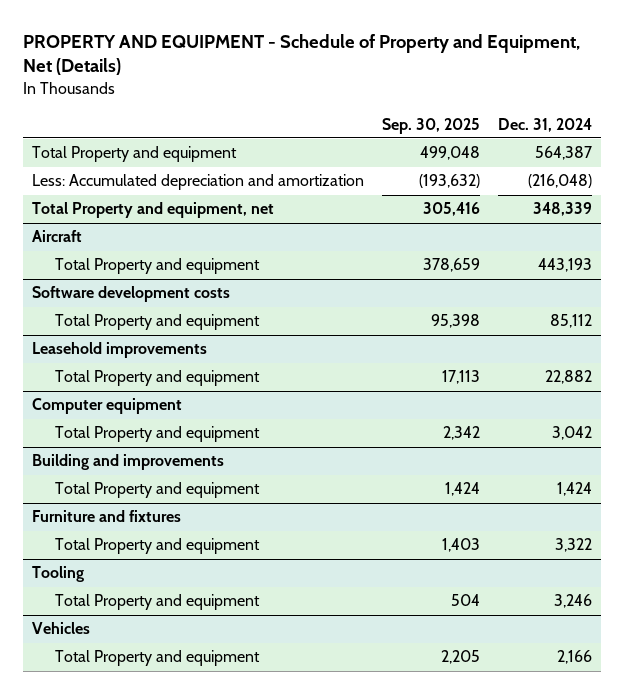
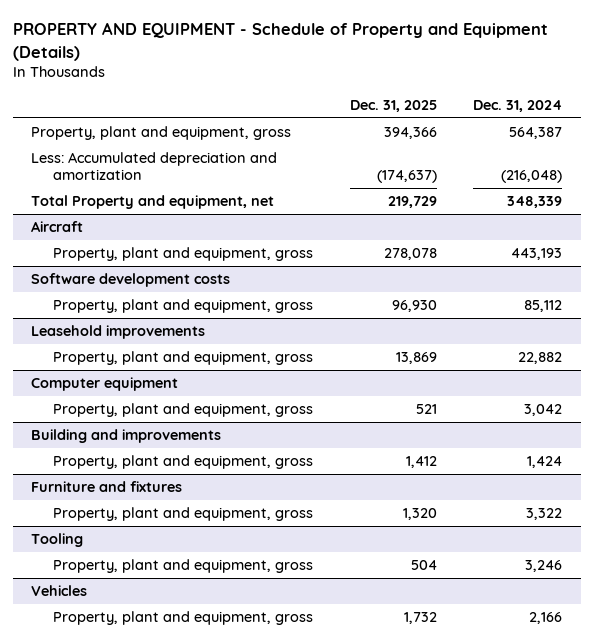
- PROPERTY AND EQUIPMENT - Schedule of Property and Equipment, Net (Details)
+ PROPERTY AND EQUIPMENT - Schedule of Property and Equipment (Details)
- | Sep. 30, 2025 | Dec. 31, 2024
+ | Dec. 31, 2025 | Dec. 31, 2024
- Total Property and equipment | 499,048 | 564,387
+ Property, plant and equipment, gross | 394,366 | 564,387
@ Aircraft
- Total Property and equipment | 378,659 | 443,193
+ Property, plant and equipment, gross | 278,078 | 443,193
@ Software development costs
- Total Property and equipment | 95,398 | 85,112
+ Property, plant and equipment, gross | 96,930 | 85,112
@ Leasehold improvements
- Total Property and equipment | 17,113 | 22,882
+ Property, plant and equipment, gross | 13,869 | 22,882
@ Computer equipment
- Total Property and equipment | 2,342 | 3,042
+ Property, plant and equipment, gross | 521 | 3,042
@ Building and improvements
- Total Property and equipment | 1,424 | 1,424
+ Property, plant and equipment, gross | 1,412 | 1,424
@ Furniture and fixtures
- Total Property and equipment | 1,403 | 3,322
+ Property, plant and equipment, gross | 1,320 | 3,322
@ Tooling
- Total Property and equipment | 504 | 3,246
+ Property, plant and equipment, gross | 504 | 3,246
@ Vehicles
- Total Property and equipment | 2,205 | 2,166
+ Property, plant and equipment, gross | 1,732 | 2,166

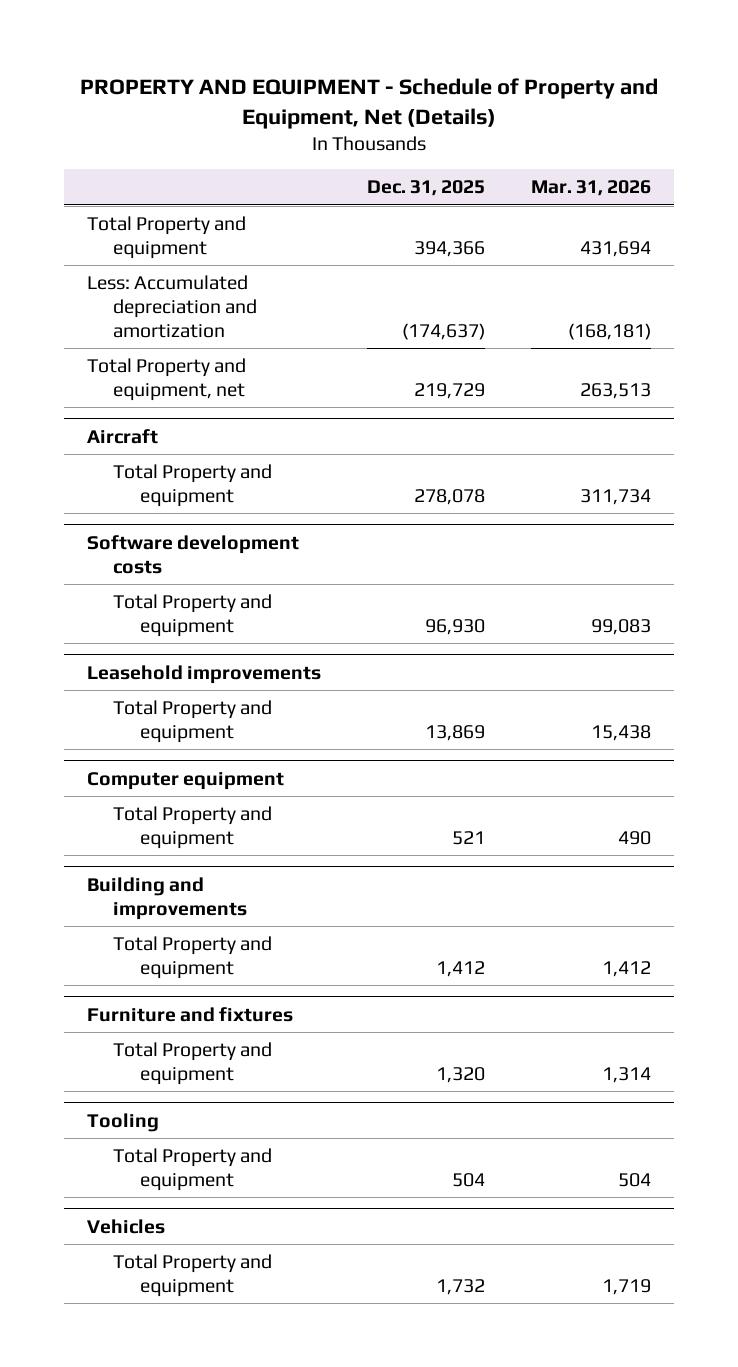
- PROPERTY AND EQUIPMENT - Schedule of Property and Equipment (Details)
+ PROPERTY AND EQUIPMENT - Schedule of Property and Equipment, Net (Details)
- | Dec. 31, 2025 | Dec. 31, 2024
+ | Dec. 31, 2025 | Mar. 31, 2026
- Property, plant and equipment, gross | 394,366 | 564,387
+ Total Property and equipment | 394,366 | 431,694
@ Aircraft
- Property, plant and equipment, gross | 278,078 | 443,193
+ Total Property and equipment | 278,078 | 311,734
@ Software development costs
- Property, plant and equipment, gross | 96,930 | 85,112
+ Total Property and equipment | 96,930 | 99,083
@ Leasehold improvements
- Property, plant and equipment, gross | 13,869 | 22,882
+ Total Property and equipment | 13,869 | 15,438
@ Computer equipment
- Property, plant and equipment, gross | 521 | 3,042
+ Total Property and equipment | 521 | 490
@ Building and improvements
- Property, plant and equipment, gross | 1,412 | 1,424
+ Total Property and equipment | 1,412 | 1,412
@ Furniture and fixtures
- Property, plant and equipment, gross | 1,320 | 3,322
+ Total Property and equipment | 1,320 | 1,314
@ Tooling
- Property, plant and equipment, gross | 504 | 3,246
+ Total Property and equipment | 504 | 504
@ Vehicles
- Property, plant and equipment, gross | 1,732 | 2,166
+ Total Property and equipment | 1,732 | 1,719

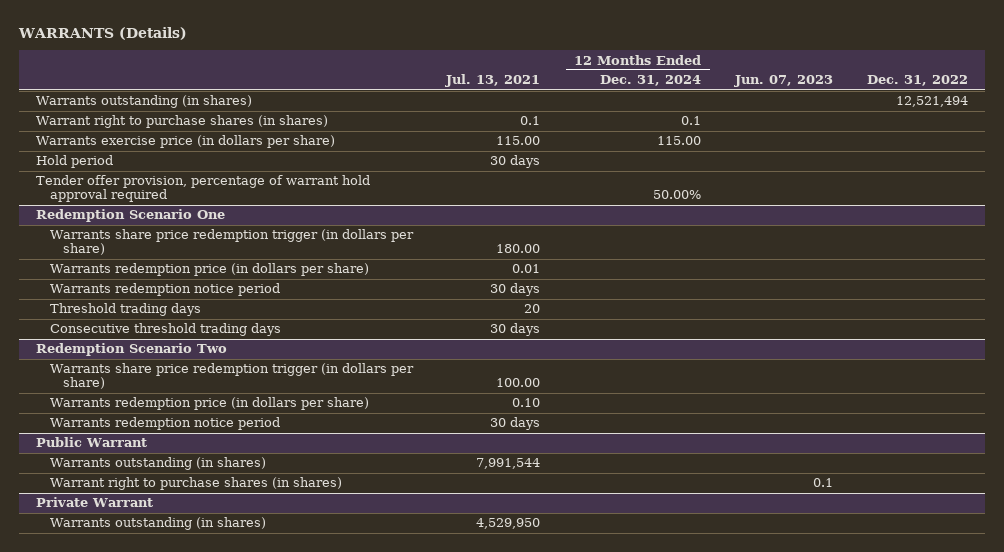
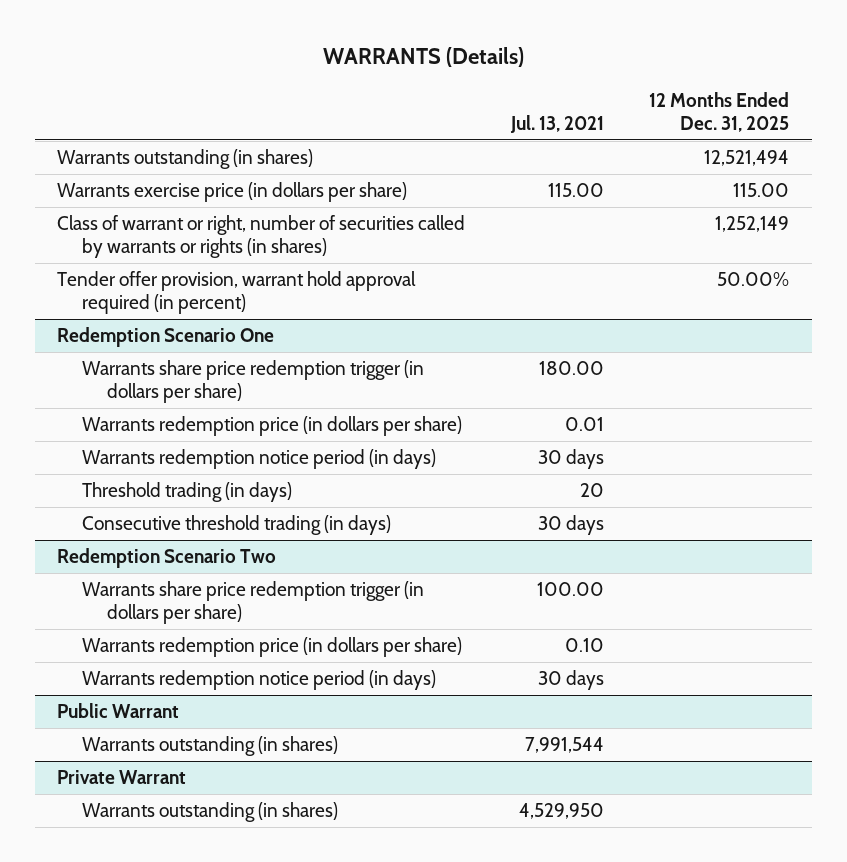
- | Jul. 13, 2021 | 12 Months Ended Dec. 31, 2024 | Jun. 07, 2023 | Dec. 31, 2022
+ | Jul. 13, 2021 | 12 Months Ended Dec. 31, 2025
- Warrant right to purchase shares (in shares) | 0.1 | 0.1 | |
- Hold period | 30 days | | |
- Tender offer provision, percentage of warrant hold approval required | | 50.00% | |
+ Class of warrant or right, number of securities called by warrants or rights (in shares) | | 1,252,149
+ Tender offer provision, warrant hold approval required (in percent) | | 50.00%
@ Redemption Scenario One
- Warrants redemption notice period | 30 days | | |
- Threshold trading days | 20 | | |
- Consecutive threshold trading days | 30 days | | |
+ Warrants redemption notice period (in days) | 30 days |
+ Threshold trading (in days) | 20 |
+ Consecutive threshold trading (in days) | 30 days |
@ Redemption Scenario Two
- Warrants redemption notice period | 30 days | | |
+ Warrants redemption notice period (in days) | 30 days |
@ Public Warrant
- Warrant right to purchase shares (in shares) | | | 0.1 |

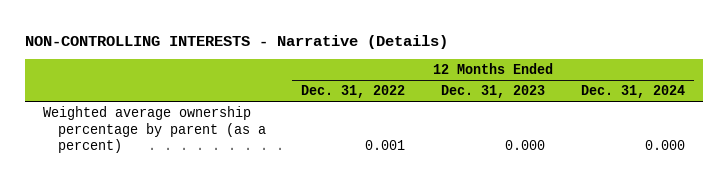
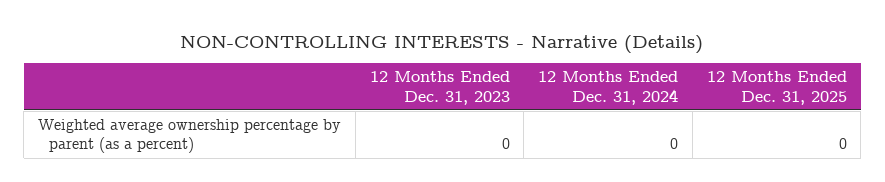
- | 12 Months Ended Dec. 31, 2022 | 12 Months Ended Dec. 31, 2023 | 12 Months Ended Dec. 31, 2024
+ | 12 Months Ended Dec. 31, 2023 | 12 Months Ended Dec. 31, 2024 | 12 Months Ended Dec. 31, 2025
- Weighted average ownership percentage by parent (as a percent) | 0.001 | 0.000 | 0.000
+ Weighted average ownership percentage by parent (as a percent) | 0 | 0 | 0

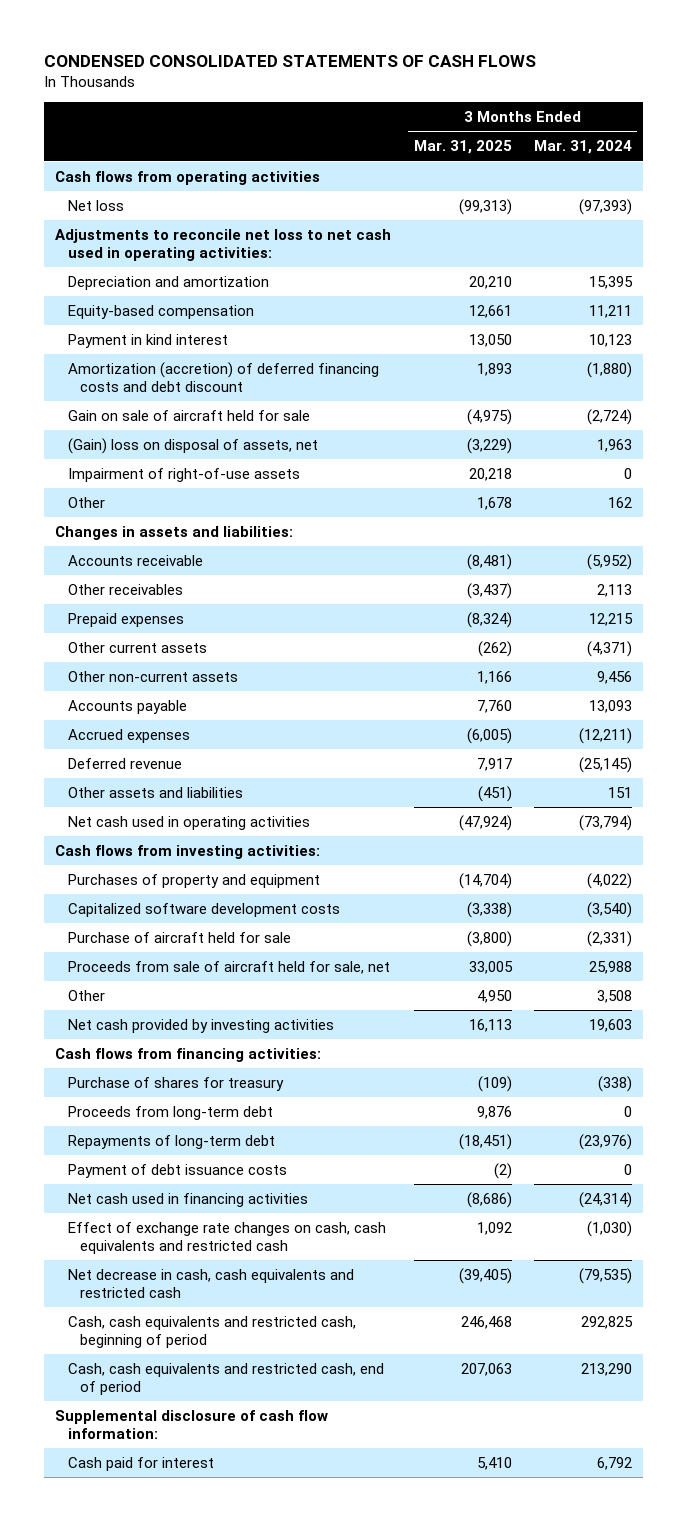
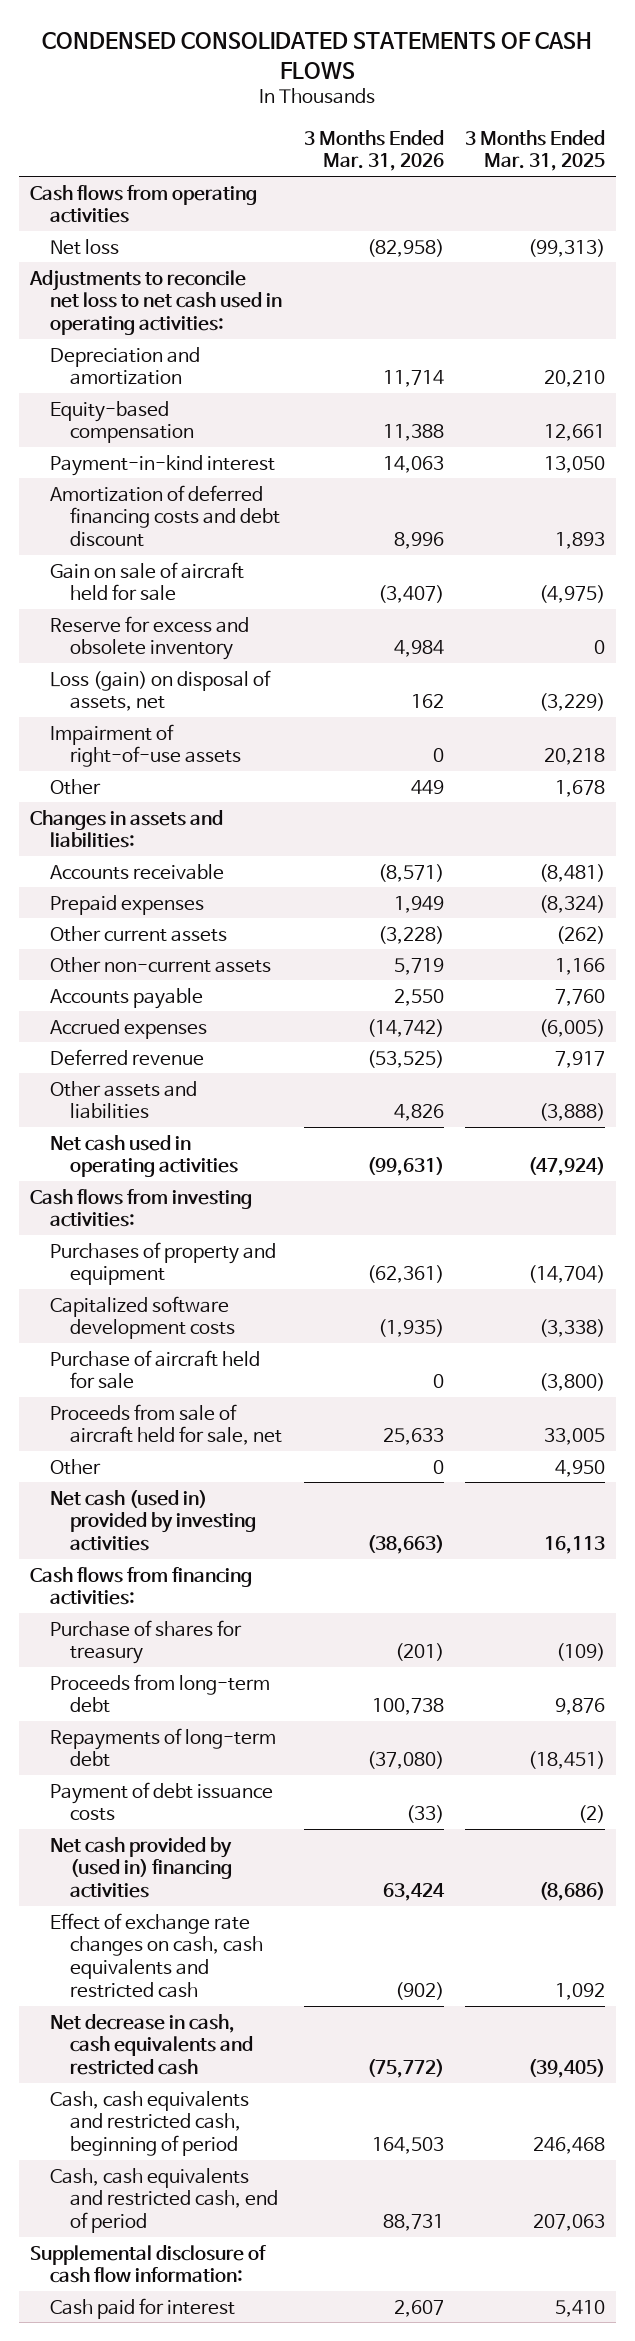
- | 3 Months Ended Mar. 31, 2025 | 3 Months Ended Mar. 31, 2024
+ | 3 Months Ended Mar. 31, 2026 | 3 Months Ended Mar. 31, 2025
- Payment in kind interest | 13,050 | 10,123
- Amortization (accretion) of deferred financing costs and debt discount | 1,893 | (1,880)
+ Payment-in-kind interest | 14,063 | 13,050
+ Amortization of deferred financing costs and debt discount | 8,996 | 1,893
- (Gain) loss on disposal of assets, net | (3,229) | 1,963
+ Reserve for excess and obsolete inventory | 4,984 | 0
+ Loss (gain) on disposal of assets, net | 162 | (3,229)
- Other receivables | (3,437) | 2,113
- Other assets and liabilities | (451) | 151
+ Other assets and liabilities | 4,826 | (3,888)
- Net cash provided by investing activities | 16,113 | 19,603
+ Net cash (used in) provided by investing activities | (38,663) | 16,113
- Net cash used in financing activities | (8,686) | (24,314)
+ Net cash provided by (used in) financing activities | 63,424 | (8,686)

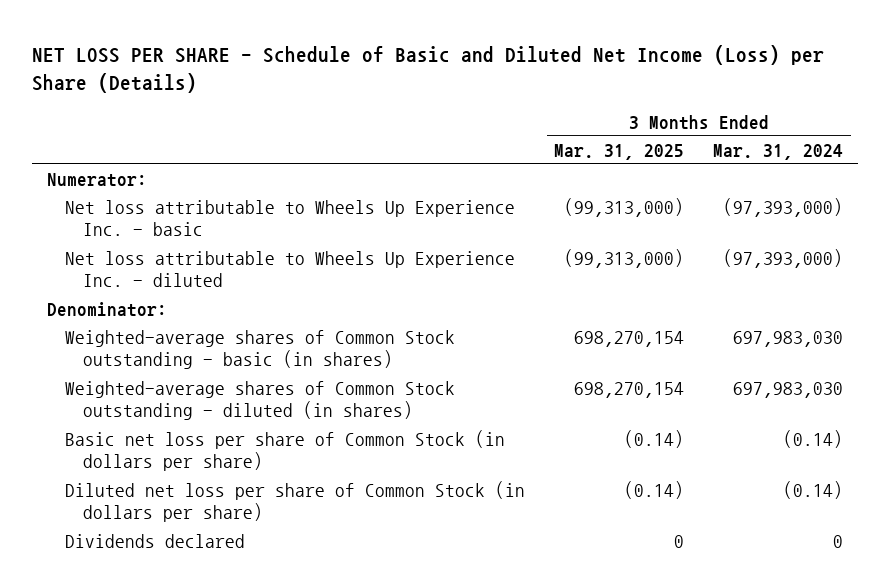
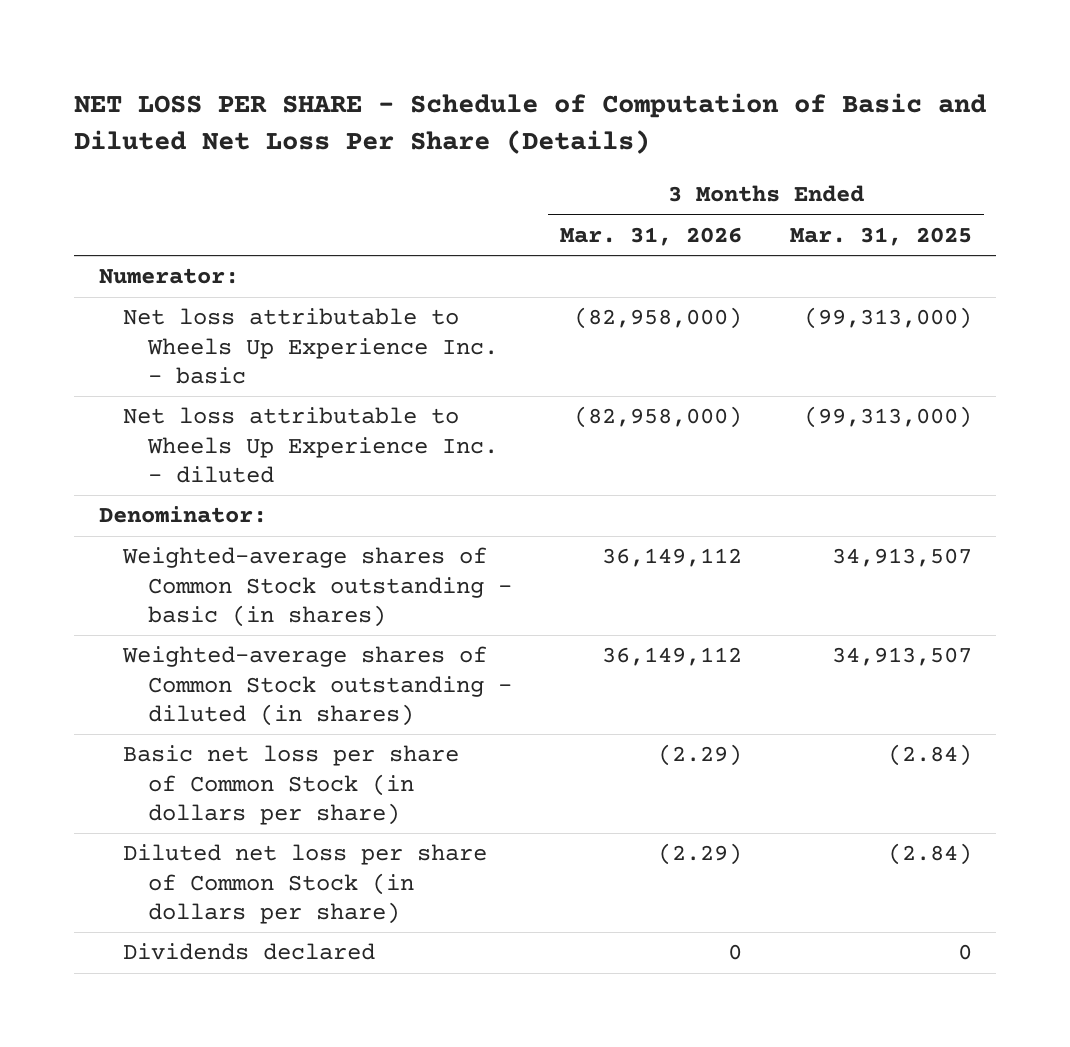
- NET LOSS PER SHARE - Schedule of Basic and Diluted Net Income (Loss) per Share (Details)
+ NET LOSS PER SHARE - Schedule of Computation of Basic and Diluted Net Loss Per Share (Details)
- | 3 Months Ended Mar. 31, 2025 | 3 Months Ended Mar. 31, 2024
+ | 3 Months Ended Mar. 31, 2026 | 3 Months Ended Mar. 31, 2025
- Weighted-average shares of Common Stock outstanding - basic (in shares) | 698,270,154 | 697,983,030
- Weighted-average shares of Common Stock outstanding - diluted (in shares) | 698,270,154 | 697,983,030
- Basic net loss per share of Common Stock (in dollars per share) | (0.14) | (0.14)
- Diluted net loss per share of Common Stock (in dollars per share) | (0.14) | (0.14)
+ Weighted-average shares of Common Stock outstanding - basic (in shares) | 36,149,112 | 34,913,507
+ Weighted-average shares of Common Stock outstanding - diluted (in shares) | 36,149,112 | 34,913,507
+ Basic net loss per share of Common Stock (in dollars per share) | (2.29) | (2.84)
+ Diluted net loss per share of Common Stock (in dollars per share) | (2.29) | (2.84)

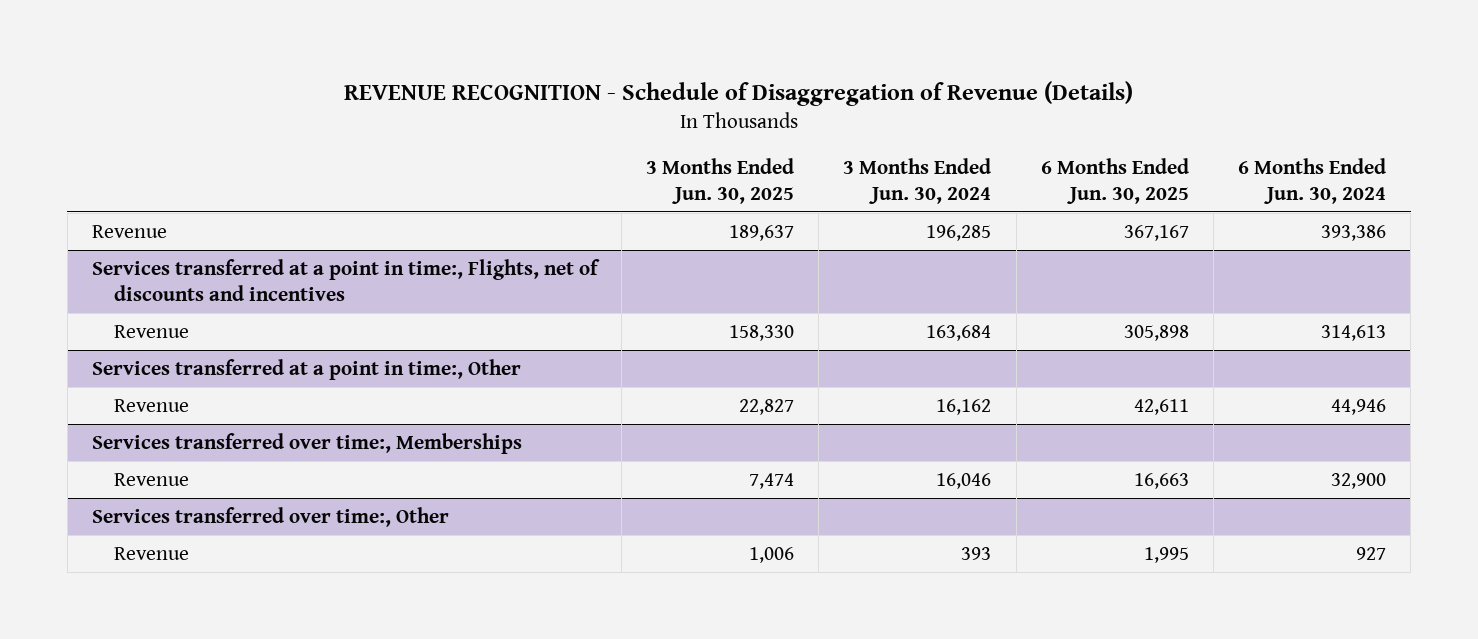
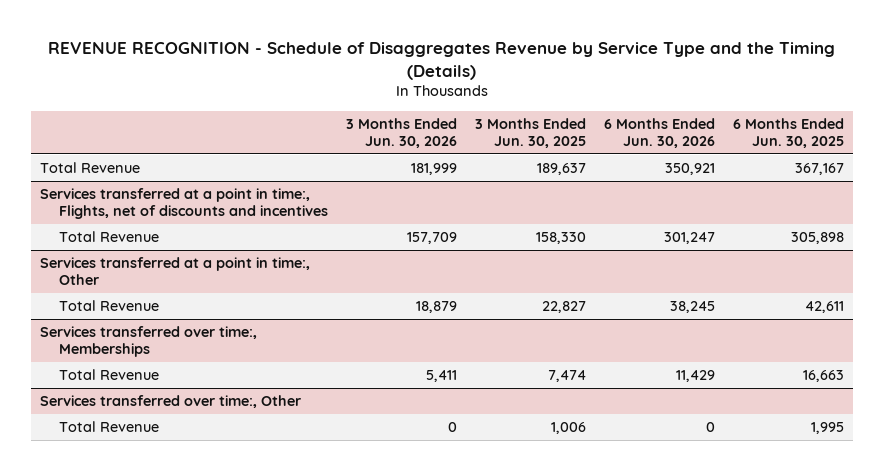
- REVENUE RECOGNITION - Schedule of Disaggregation of Revenue (Details)
+ REVENUE RECOGNITION - Schedule of Disaggregates Revenue by Service Type and the Timing (Details)
- | 3 Months Ended Jun. 30, 2025 | 3 Months Ended Jun. 30, 2024 | 6 Months Ended Jun. 30, 2025 | 6 Months Ended Jun. 30, 2024
+ | 3 Months Ended Jun. 30, 2026 | 3 Months Ended Jun. 30, 2025 | 6 Months Ended Jun. 30, 2026 | 6 Months Ended Jun. 30, 2025
- Revenue | 189,637 | 196,285 | 367,167 | 393,386
+ Total Revenue | 181,999 | 189,637 | 350,921 | 367,167
@ Services transferred at a point in time:, Flights, net of discounts and incentives
- Revenue | 158,330 | 163,684 | 305,898 | 314,613
+ Total Revenue | 157,709 | 158,330 | 301,247 | 305,898
@ Services transferred at a point in time:, Other
- Revenue | 22,827 | 16,162 | 42,611 | 44,946
+ Total Revenue | 18,879 | 22,827 | 38,245 | 42,611
@ Services transferred over time:, Memberships
- Revenue | 7,474 | 16,046 | 16,663 | 32,900
+ Total Revenue | 5,411 | 7,474 | 11,429 | 16,663
@ Services transferred over time:, Other
- Revenue | 1,006 | 393 | 1,995 | 927
+ Total Revenue | 0 | 1,006 | 0 | 1,995

